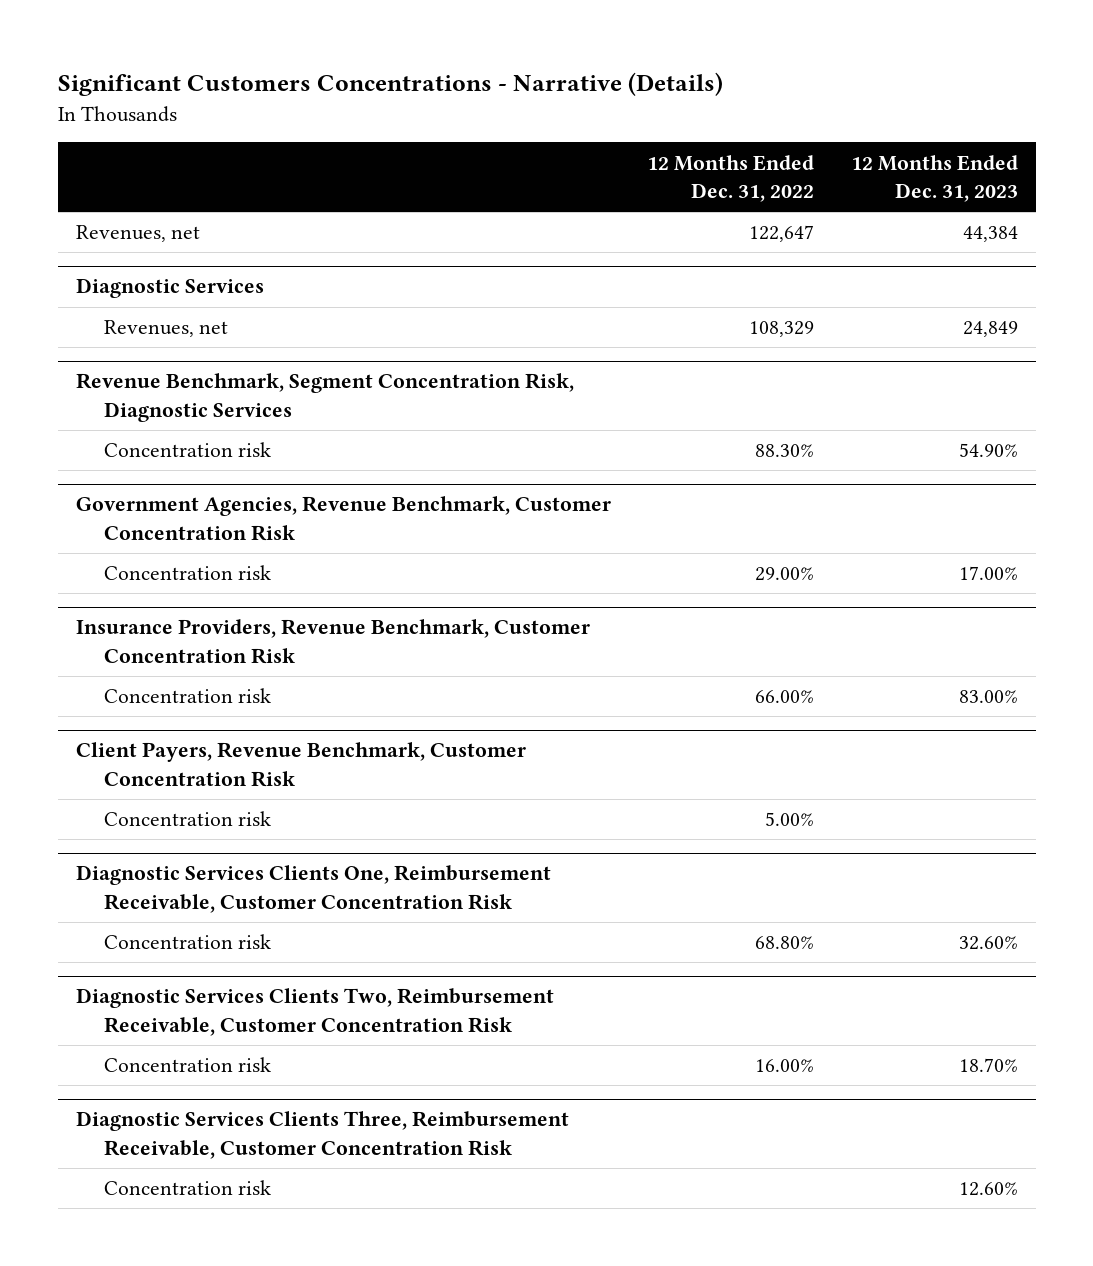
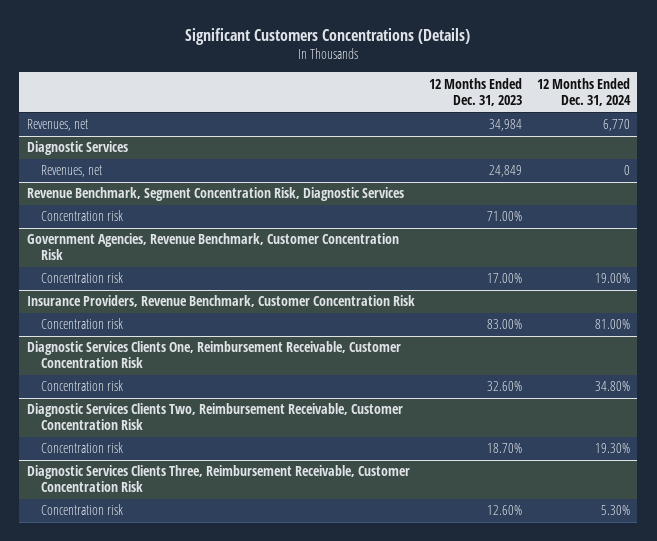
- Significant Customers Concentrations - Narrative (Details)
+ Significant Customers Concentrations (Details)
- | 12 Months Ended Dec. 31, 2022 | 12 Months Ended Dec. 31, 2023
+ | 12 Months Ended Dec. 31, 2023 | 12 Months Ended Dec. 31, 2024
- Revenues, net | 122,647 | 44,384
+ Revenues, net | 34,984 | 6,770
@ Revenue Benchmark, Segment Concentration Risk, Diagnostic Services
- Concentration risk | 88.30% | 54.90%
+ Concentration risk | 71.00% |
- Client Payers, Revenue Benchmark, Customer Concentration Risk
- Concentration risk | 5.00% |

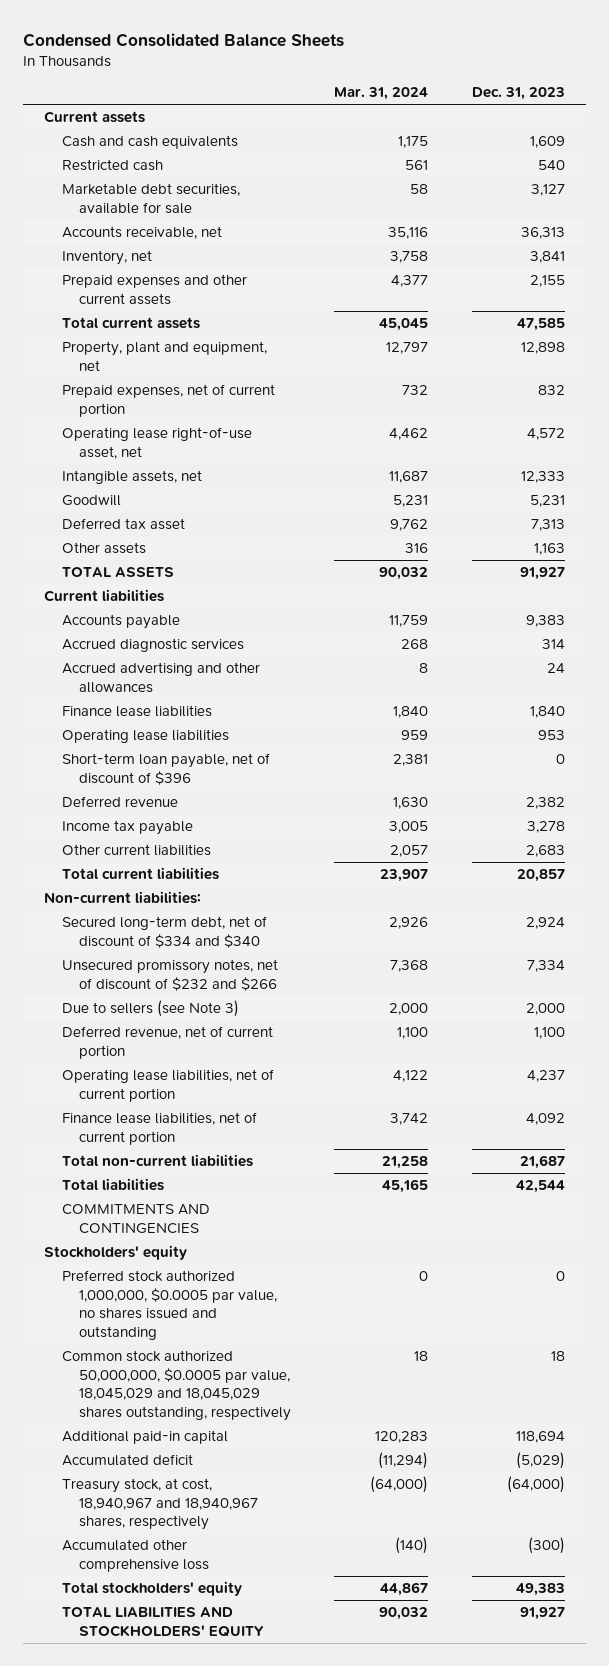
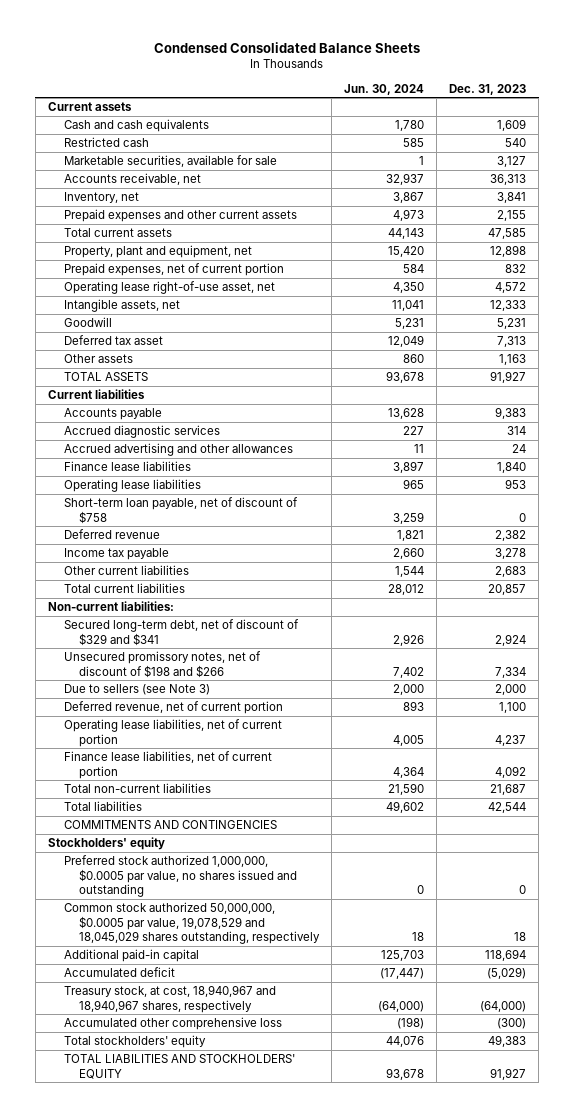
- | Mar. 31, 2024 | Dec. 31, 2023
+ | Jun. 30, 2024 | Dec. 31, 2023
- Marketable debt securities, available for sale | 58 | 3,127
+ Marketable securities, available for sale | 1 | 3,127
- Short-term loan payable, net of discount of $396 | 2,381 | 0
+ Short-term loan payable, net of discount of $758 | 3,259 | 0
- Secured long-term debt, net of discount of $334 and $340 | 2,926 | 2,924
- Unsecured promissory notes, net of discount of $232 and $266 | 7,368 | 7,334
+ Secured long-term debt, net of discount of $329 and $341 | 2,926 | 2,924
+ Unsecured promissory notes, net of discount of $198 and $266 | 7,402 | 7,334
- Common stock authorized 50,000,000, $0.0005 par value, 18,045,029 and 18,045,029 shares outstanding, respectively | 18 | 18
+ Common stock authorized 50,000,000, $0.0005 par value, 19,078,529 and 18,045,029 shares outstanding, respectively | 18 | 18

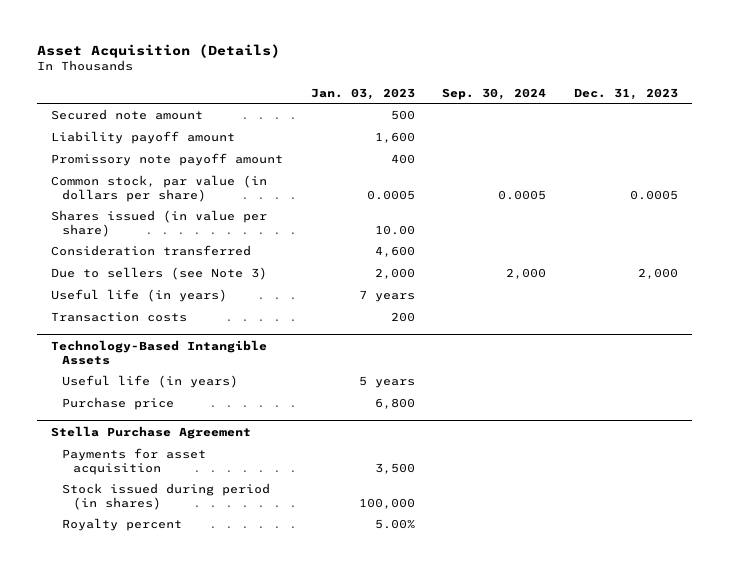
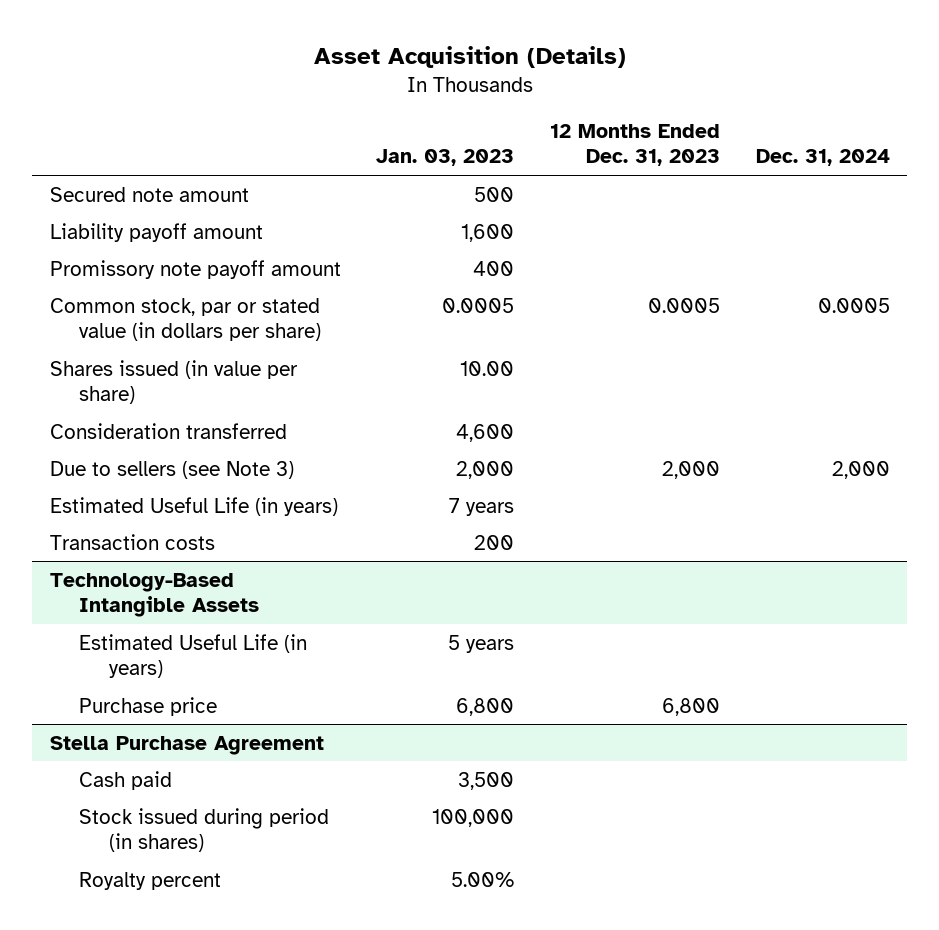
- | Jan. 03, 2023 | Sep. 30, 2024 | Dec. 31, 2023
+ | Jan. 03, 2023 | 12 Months Ended Dec. 31, 2023 | Dec. 31, 2024
- Common stock, par value (in dollars per share) | 0.0005 | 0.0005 | 0.0005
+ Common stock, par or stated value (in dollars per share) | 0.0005 | 0.0005 | 0.0005
- Useful life (in years) | 7 years | |
+ Estimated Useful Life (in years) | 7 years | |
@ Technology-Based Intangible Assets
- Useful life (in years) | 5 years | |
+ Estimated Useful Life (in years) | 5 years | |
@ Stella Purchase Agreement
- Payments for asset acquisition | 3,500 | |
+ Cash paid | 3,500 | |

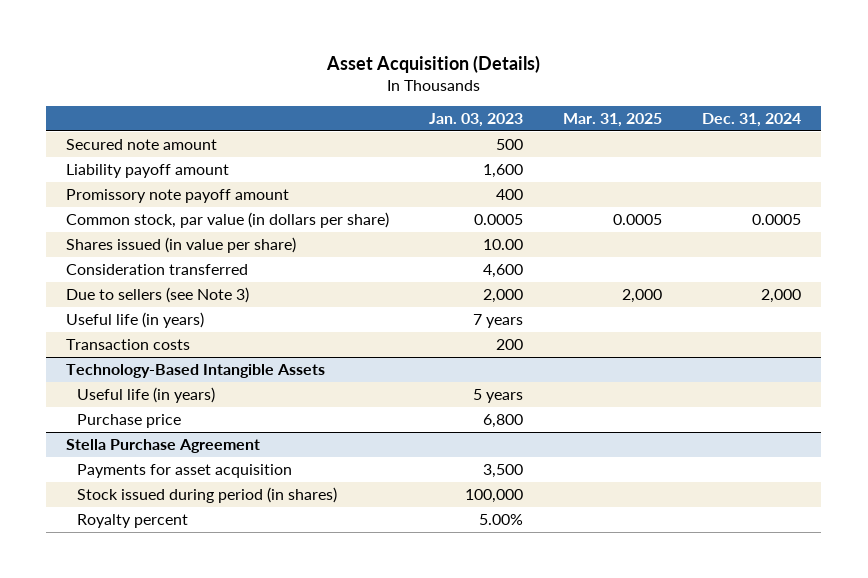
- | Jan. 03, 2023 | 12 Months Ended Dec. 31, 2023 | Dec. 31, 2024
+ | Jan. 03, 2023 | Mar. 31, 2025 | Dec. 31, 2024
- Common stock, par or stated value (in dollars per share) | 0.0005 | 0.0005 | 0.0005
+ Common stock, par value (in dollars per share) | 0.0005 | 0.0005 | 0.0005
- Estimated Useful Life (in years) | 7 years | |
+ Useful life (in years) | 7 years | |
@ Technology-Based Intangible Assets
- Estimated Useful Life (in years) | 5 years | |
+ Useful life (in years) | 5 years | |
@ Stella Purchase Agreement
- Cash paid | 3,500 | |
+ Payments for asset acquisition | 3,500 | |

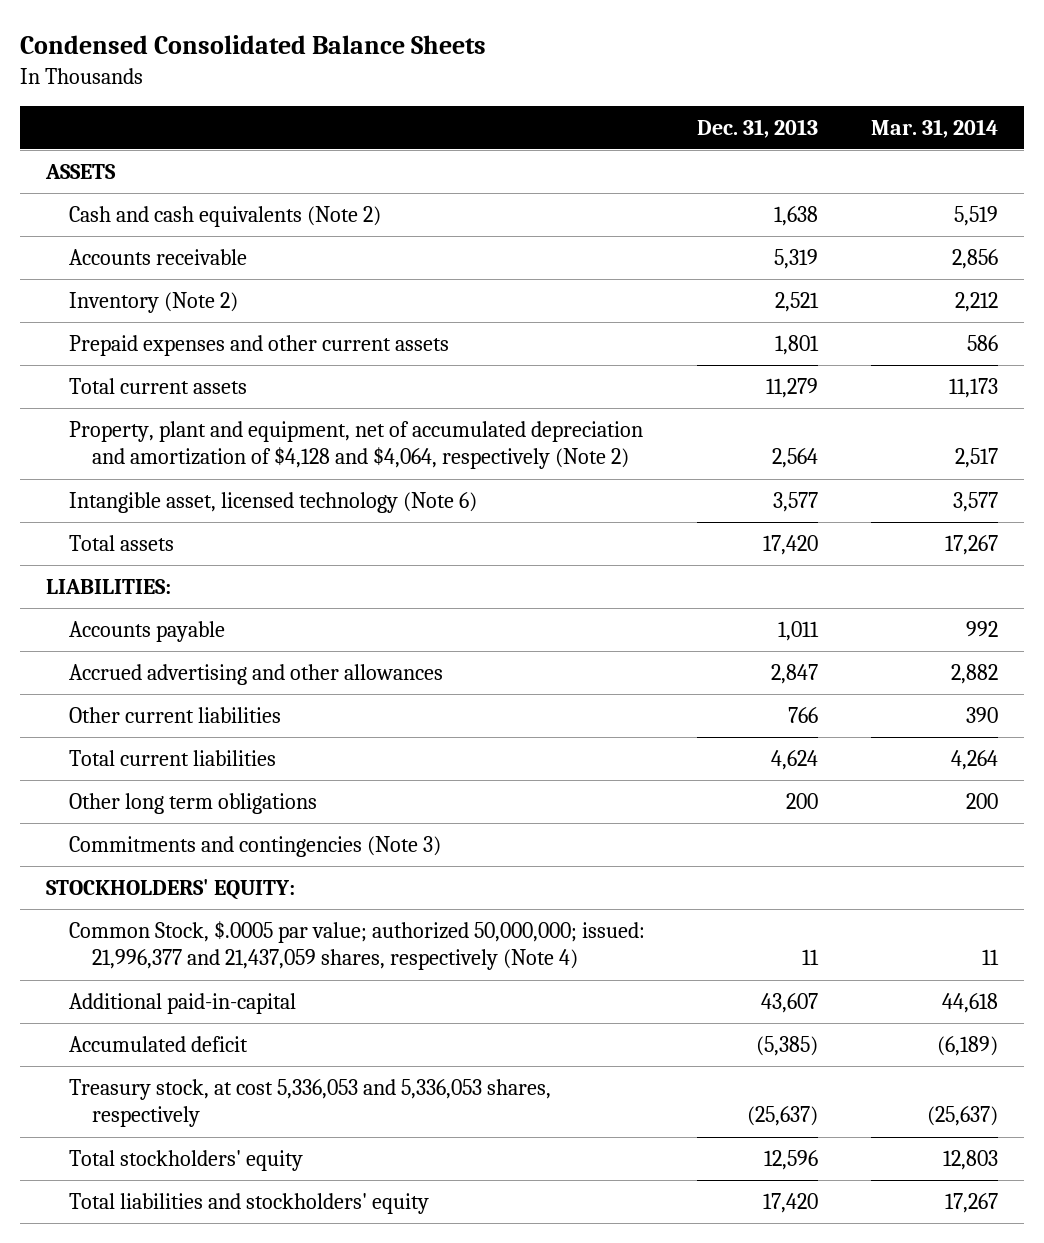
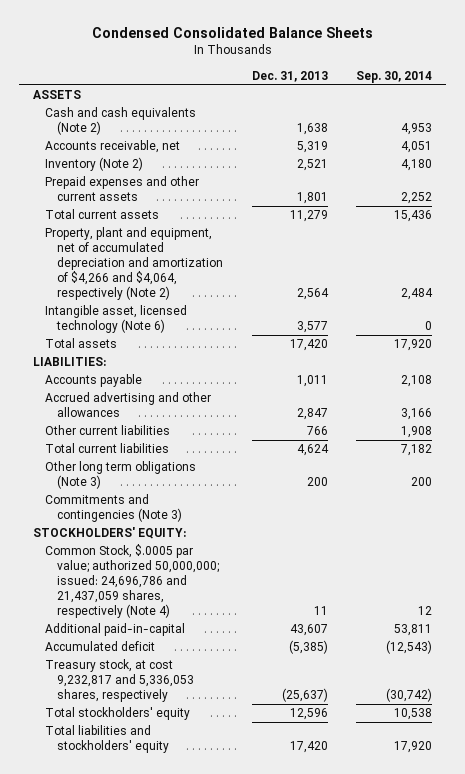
- | Dec. 31, 2013 | Mar. 31, 2014
+ | Dec. 31, 2013 | Sep. 30, 2014
- Accounts receivable | 5,319 | 2,856
+ Accounts receivable, net | 5,319 | 4,051
- Property, plant and equipment, net of accumulated depreciation and amortization of $4,128 and $4,064, respectively (Note 2) | 2,564 | 2,517
+ Property, plant and equipment, net of accumulated depreciation and amortization of $4,266 and $4,064, respectively (Note 2) | 2,564 | 2,484
- Other long term obligations | 200 | 200
+ Other long term obligations (Note 3) | 200 | 200
- Common Stock, $.0005 par value; authorized 50,000,000; issued: 21,996,377 and 21,437,059 shares, respectively (Note 4) | 11 | 11
+ Common Stock, $.0005 par value; authorized 50,000,000; issued: 24,696,786 and 21,437,059 shares, respectively (Note 4) | 11 | 12
- Treasury stock, at cost 5,336,053 and 5,336,053 shares, respectively | (25,637) | (25,637)
+ Treasury stock, at cost 9,232,817 and 5,336,053 shares, respectively | (25,637) | (30,742)

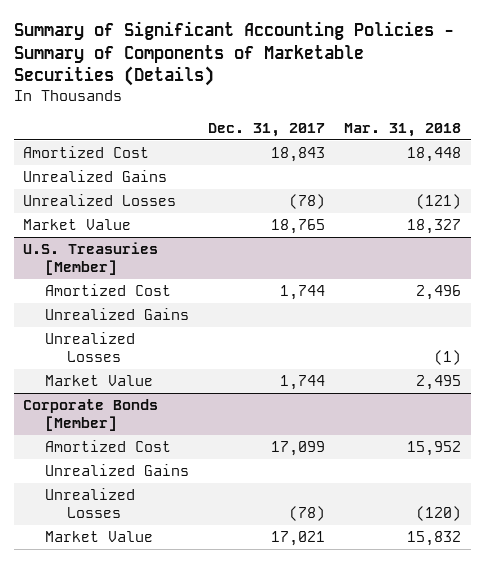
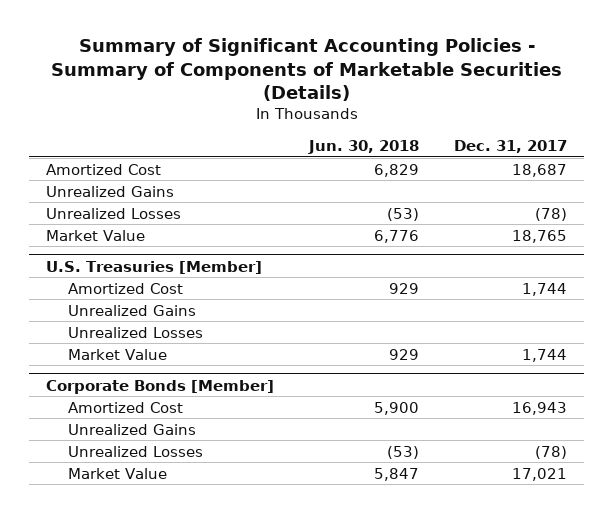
- | Dec. 31, 2017 | Mar. 31, 2018
+ | Jun. 30, 2018 | Dec. 31, 2017
- Amortized Cost | 18,843 | 18,448
+ Amortized Cost | 6,829 | 18,687
@ Corporate Bonds [Member]
- Amortized Cost | 17,099 | 15,952
+ Amortized Cost | 5,900 | 16,943

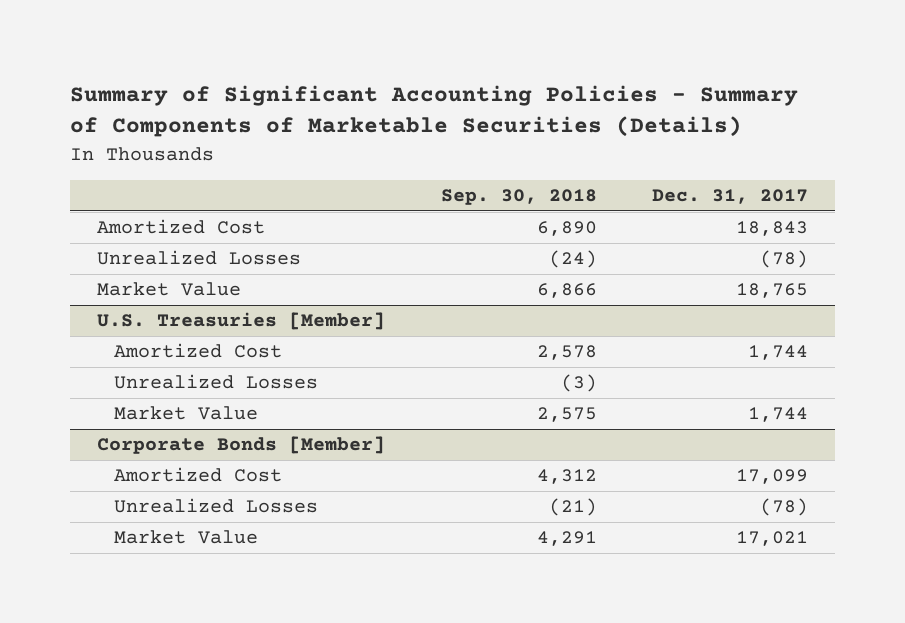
- | Jun. 30, 2018 | Dec. 31, 2017
+ | Sep. 30, 2018 | Dec. 31, 2017
- Amortized Cost | 6,829 | 18,687
- Unrealized Gains
+ Amortized Cost | 6,890 | 18,843
@ U.S. Treasuries [Member]
- Unrealized Gains
@ Corporate Bonds [Member]
- Amortized Cost | 5,900 | 16,943
- Unrealized Gains
+ Amortized Cost | 4,312 | 17,099

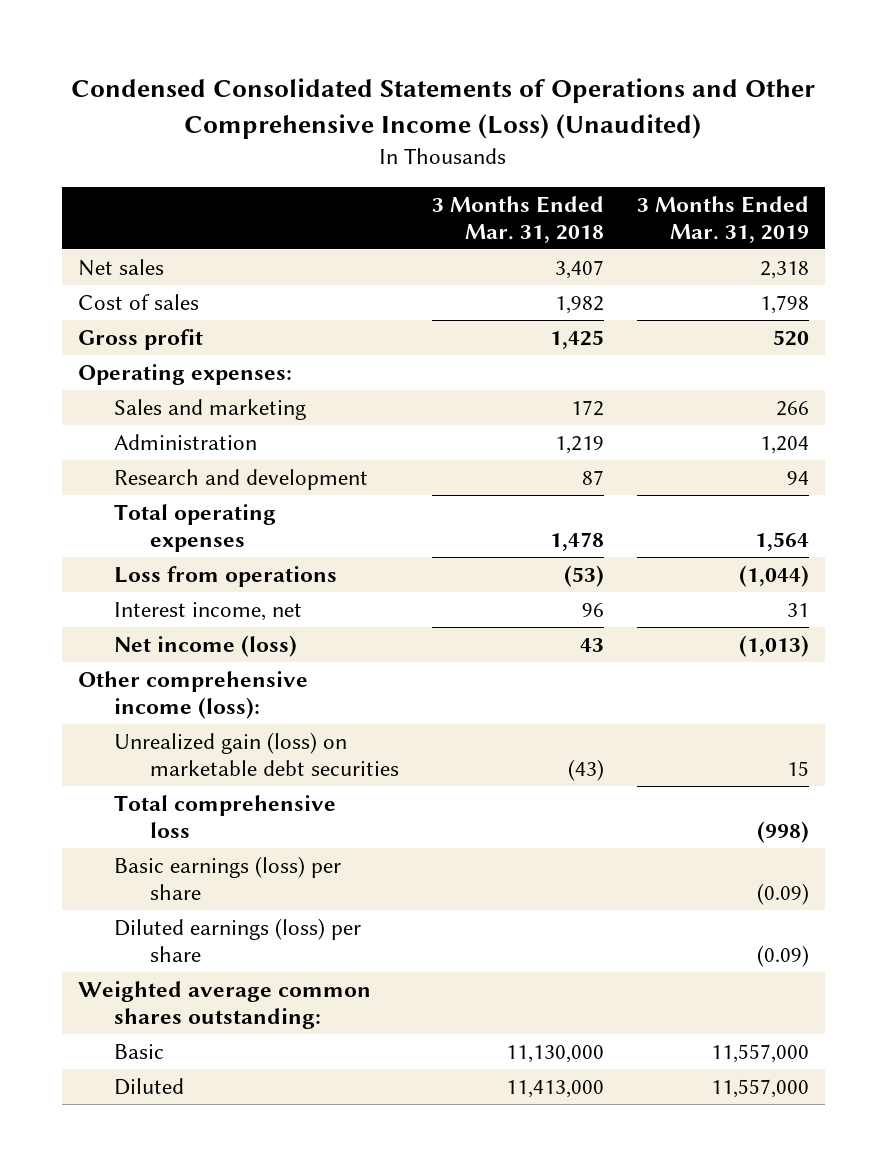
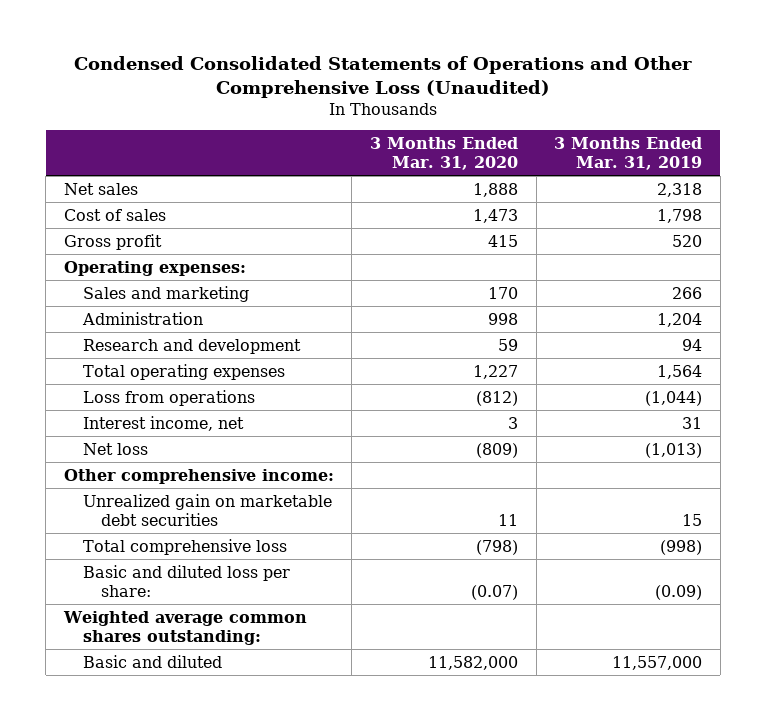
- Condensed Consolidated Statements of Operations and Other Comprehensive Income (Loss) (Unaudited)
+ Condensed Consolidated Statements of Operations and Other Comprehensive Loss (Unaudited)
- | 3 Months Ended Mar. 31, 2018 | 3 Months Ended Mar. 31, 2019
+ | 3 Months Ended Mar. 31, 2020 | 3 Months Ended Mar. 31, 2019
- Net income (loss) | 43 | (1,013)
- Other comprehensive income (loss):
- Unrealized gain (loss) on marketable debt securities | (43) | 15
+ Net loss | (809) | (1,013)
+ Other comprehensive income:
+ Unrealized gain on marketable debt securities | 11 | 15
- Basic earnings (loss) per share | | (0.09)
- Diluted earnings (loss) per share | | (0.09)
+ Basic and diluted loss per share: | (0.07) | (0.09)
- Basic | 11,130,000 | 11,557,000
- Diluted | 11,413,000 | 11,557,000
+ Basic and diluted | 11,582,000 | 11,557,000

